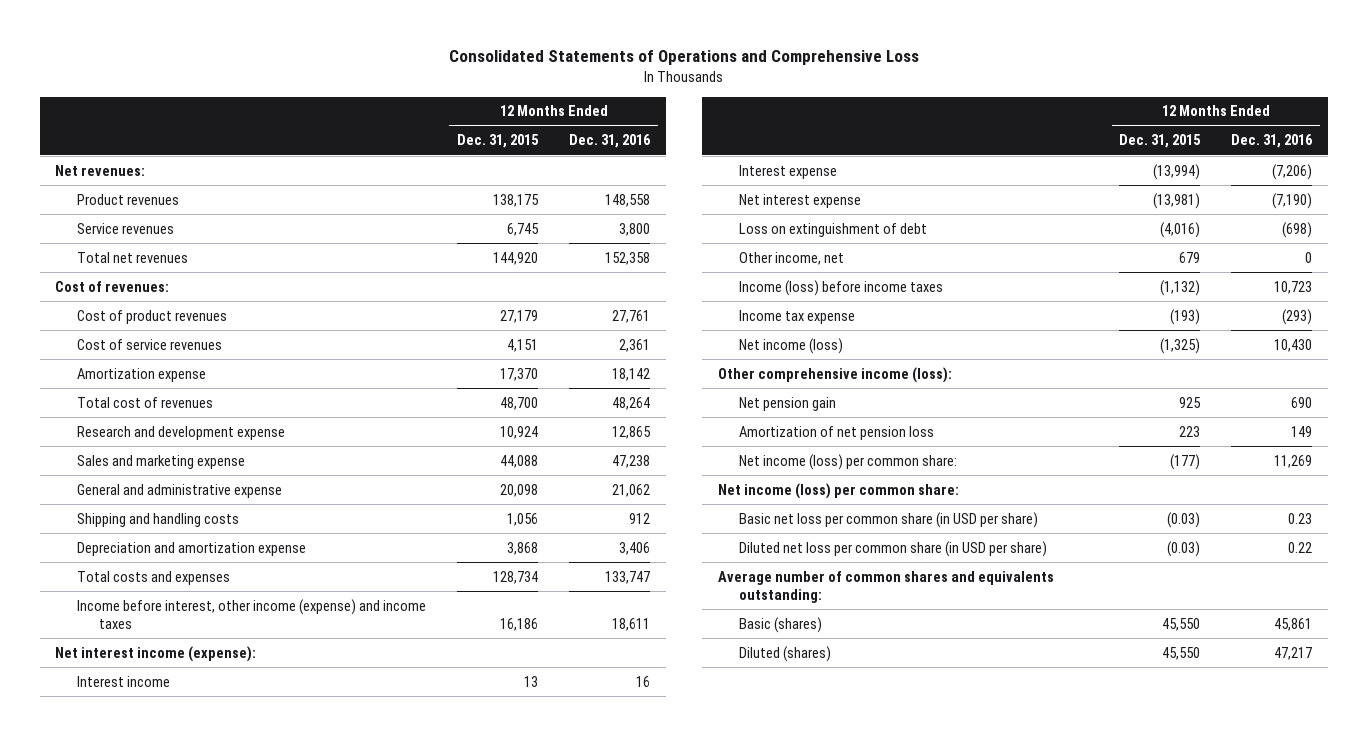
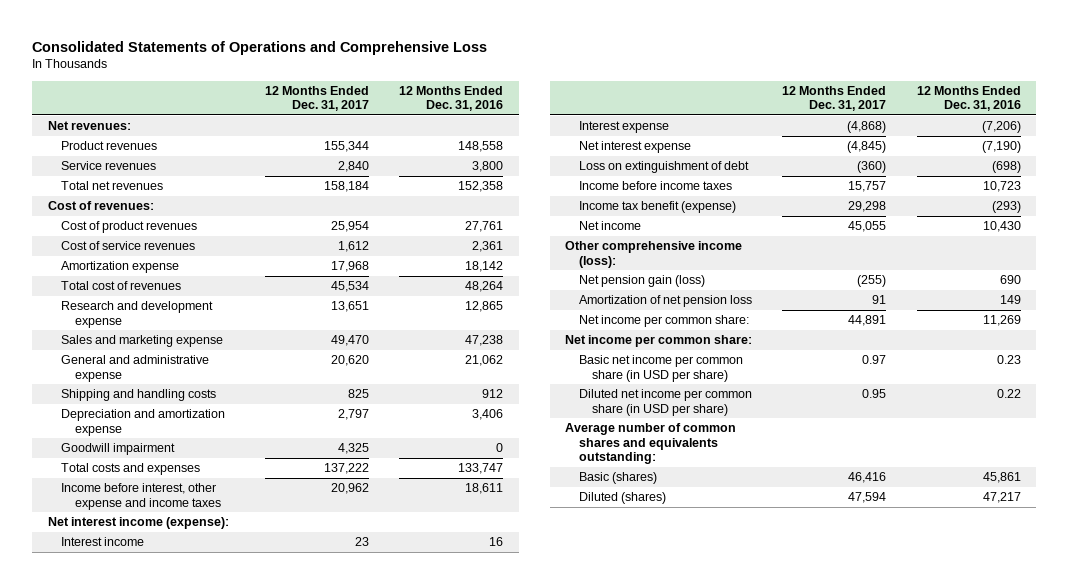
- | 12 Months Ended Dec. 31, 2015 | 12 Months Ended Dec. 31, 2016
+ | 12 Months Ended Dec. 31, 2017 | 12 Months Ended Dec. 31, 2016
+ Goodwill impairment | 4,325 | 0
- Income before interest, other income (expense) and income taxes | 16,186 | 18,611
+ Income before interest, other expense and income taxes | 20,962 | 18,611
- Other income, net | 679 | 0
- Income (loss) before income taxes | (1,132) | 10,723
- Income tax expense | (193) | (293)
- Net income (loss) | (1,325) | 10,430
+ Income before income taxes | 15,757 | 10,723
+ Income tax benefit (expense) | 29,298 | (293)
+ Net income | 45,055 | 10,430
- Net pension gain | 925 | 690
+ Net pension gain (loss) | (255) | 690
- Net income (loss) per common share: | (177) | 11,269
- Net income (loss) per common share:
- Basic net loss per common share (in USD per share) | (0.03) | 0.23
- Diluted net loss per common share (in USD per share) | (0.03) | 0.22
+ Net income per common share: | 44,891 | 11,269
+ Net income per common share:
+ Basic net income per common share (in USD per share) | 0.97 | 0.23
+ Diluted net income per common share (in USD per share) | 0.95 | 0.22

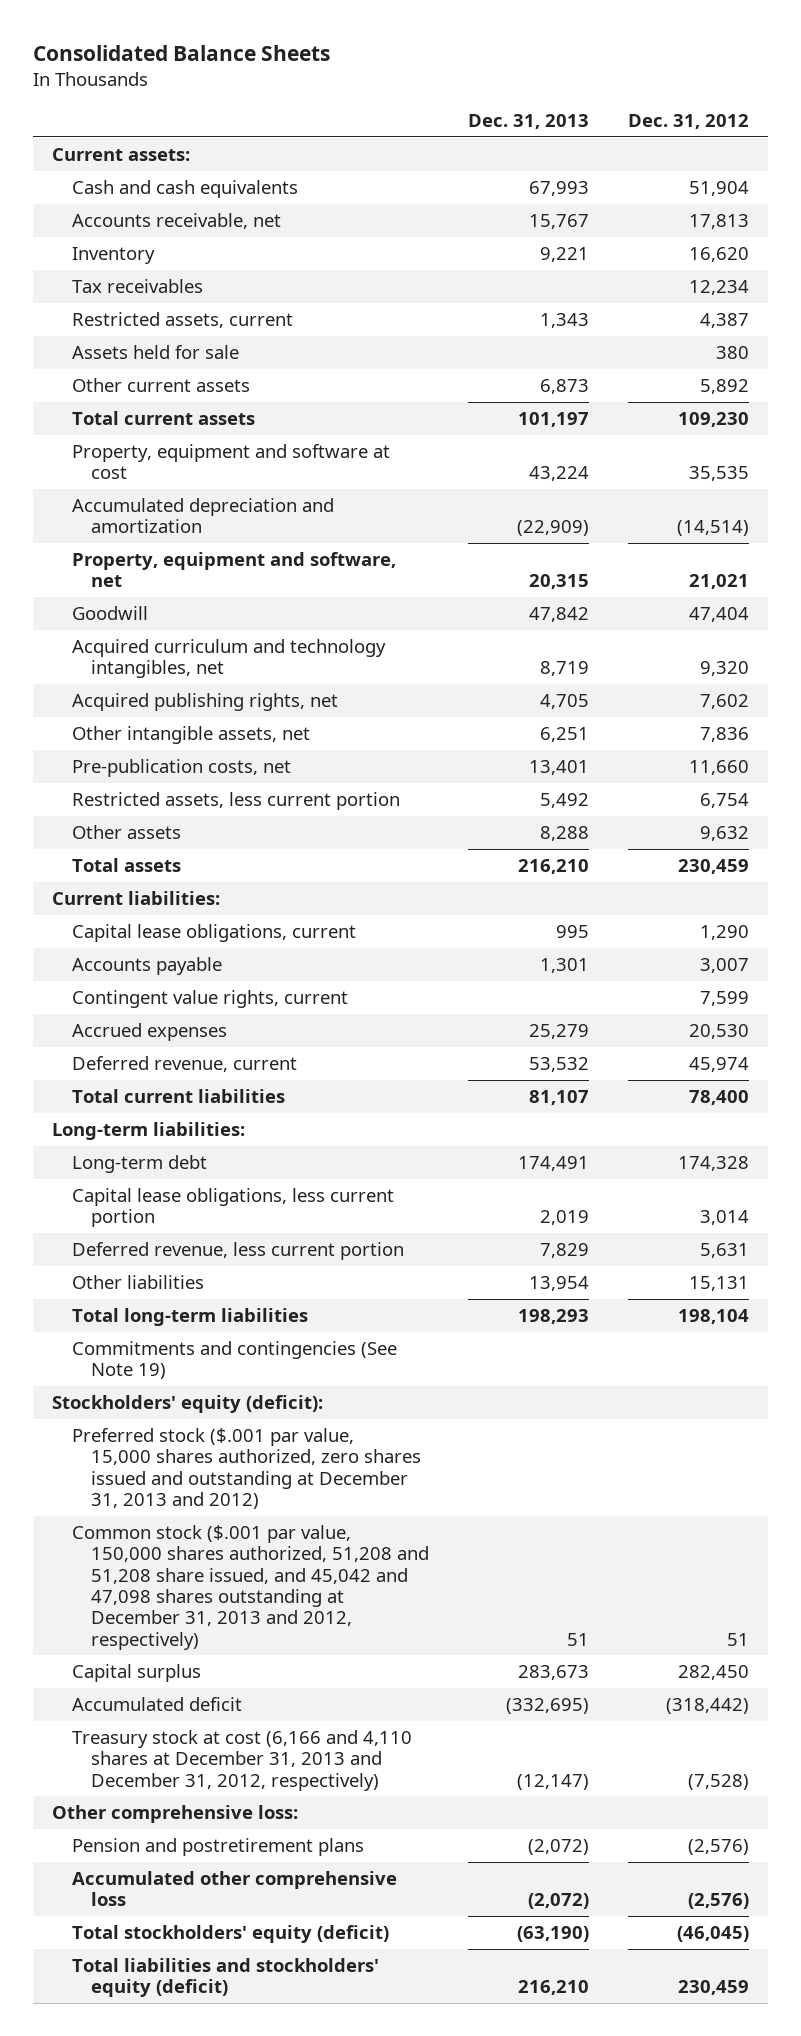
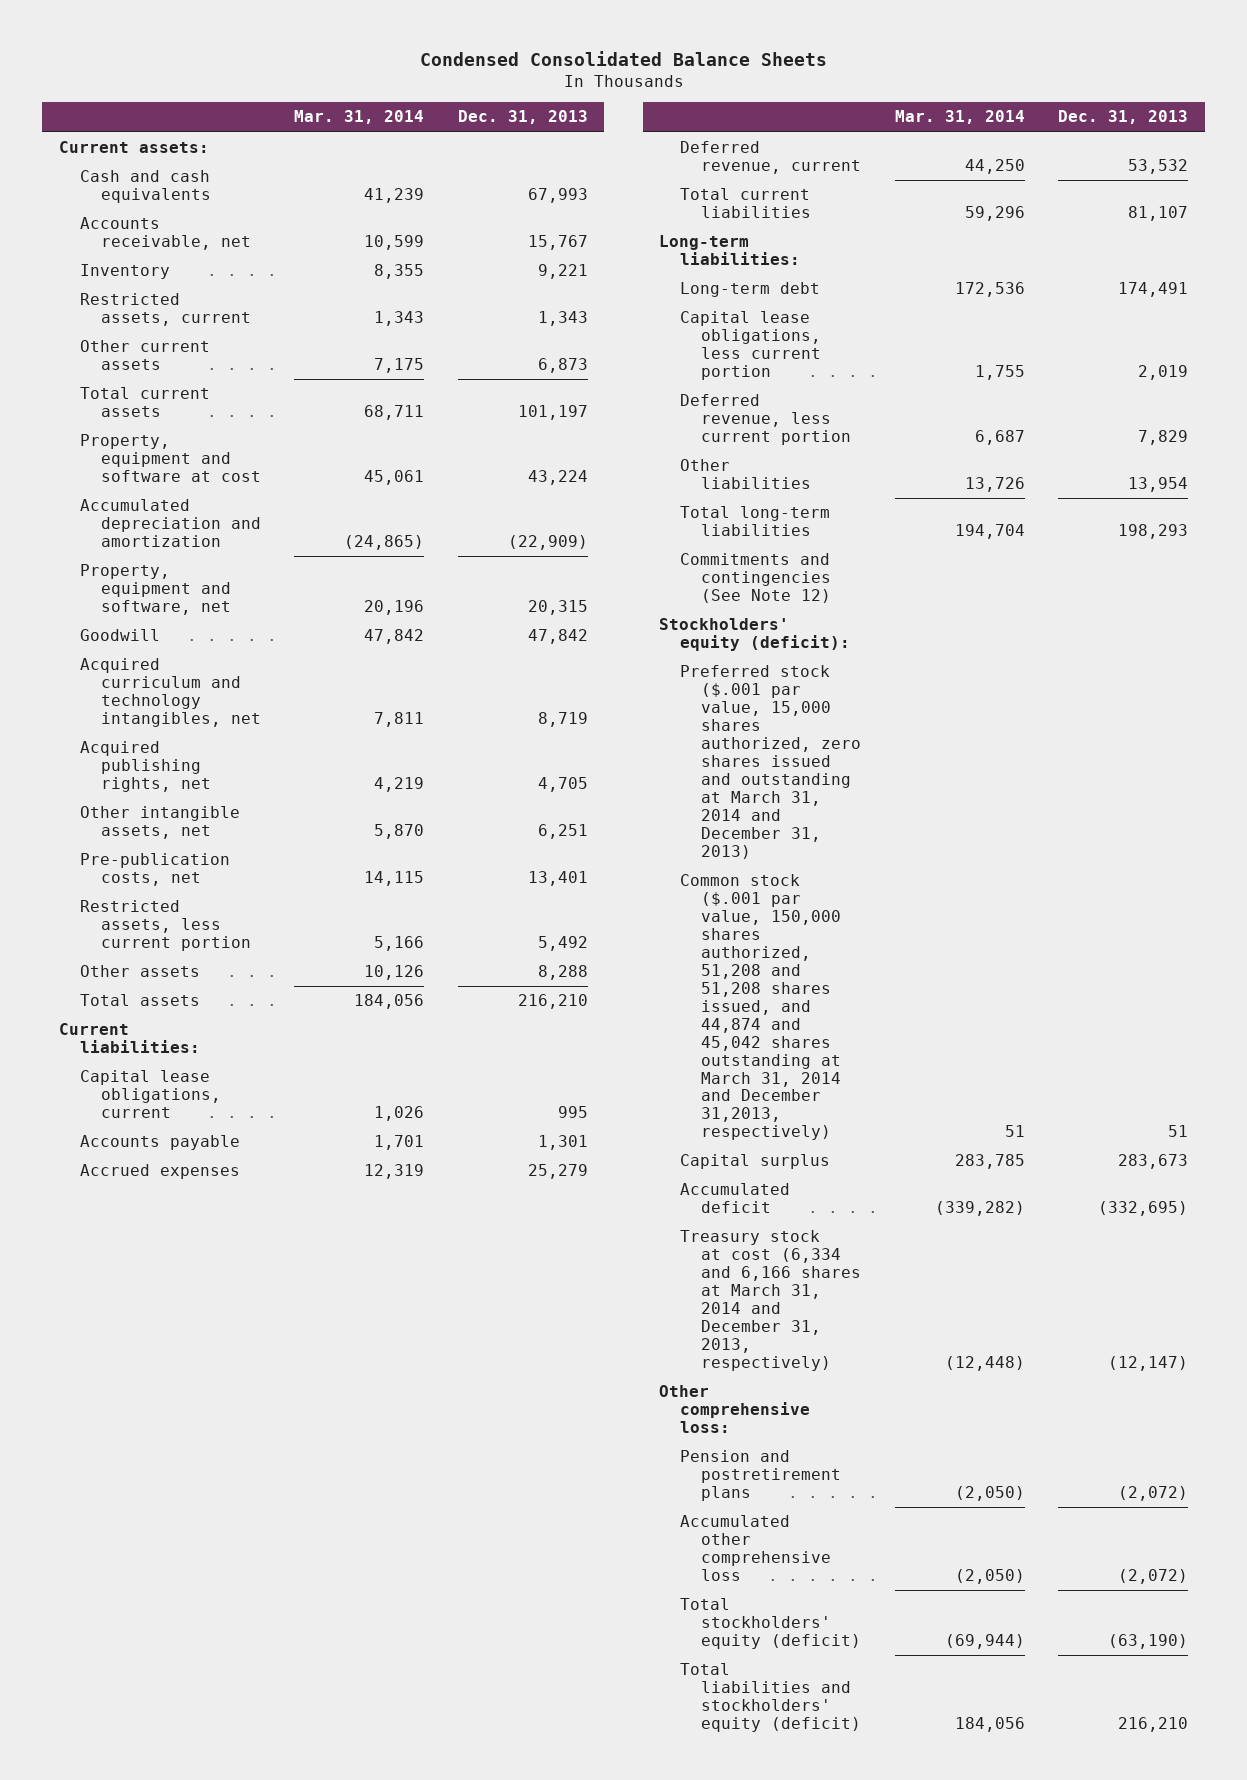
- Consolidated Balance Sheets
+ Condensed Consolidated Balance Sheets
- | Dec. 31, 2013 | Dec. 31, 2012
+ | Mar. 31, 2014 | Dec. 31, 2013
- Tax receivables | | 12,234
- Assets held for sale | | 380
- Contingent value rights, current | | 7,599
- Commitments and contingencies (See Note 19)
+ Commitments and contingencies (See Note 12)
- Preferred stock ($.001 par value, 15,000 shares authorized, zero shares issued and outstanding at December 31, 2013 and 2012)
- Common stock ($.001 par value, 150,000 shares authorized, 51,208 and 51,208 share issued, and 45,042 and 47,098 shares outstanding at December 31, 2013 and 2012, respectively) | 51 | 51
+ Preferred stock ($.001 par value, 15,000 shares authorized, zero shares issued and outstanding at March 31, 2014 and December 31, 2013)
+ Common stock ($.001 par value, 150,000 shares authorized, 51,208 and 51,208 shares issued, and 44,874 and 45,042 shares outstanding at March 31, 2014 and December 31,2013, respectively) | 51 | 51
- Treasury stock at cost (6,166 and 4,110 shares at December 31, 2013 and December 31, 2012, respectively) | (12,147) | (7,528)
+ Treasury stock at cost (6,334 and 6,166 shares at March 31, 2014 and December 31, 2013, respectively) | (12,448) | (12,147)

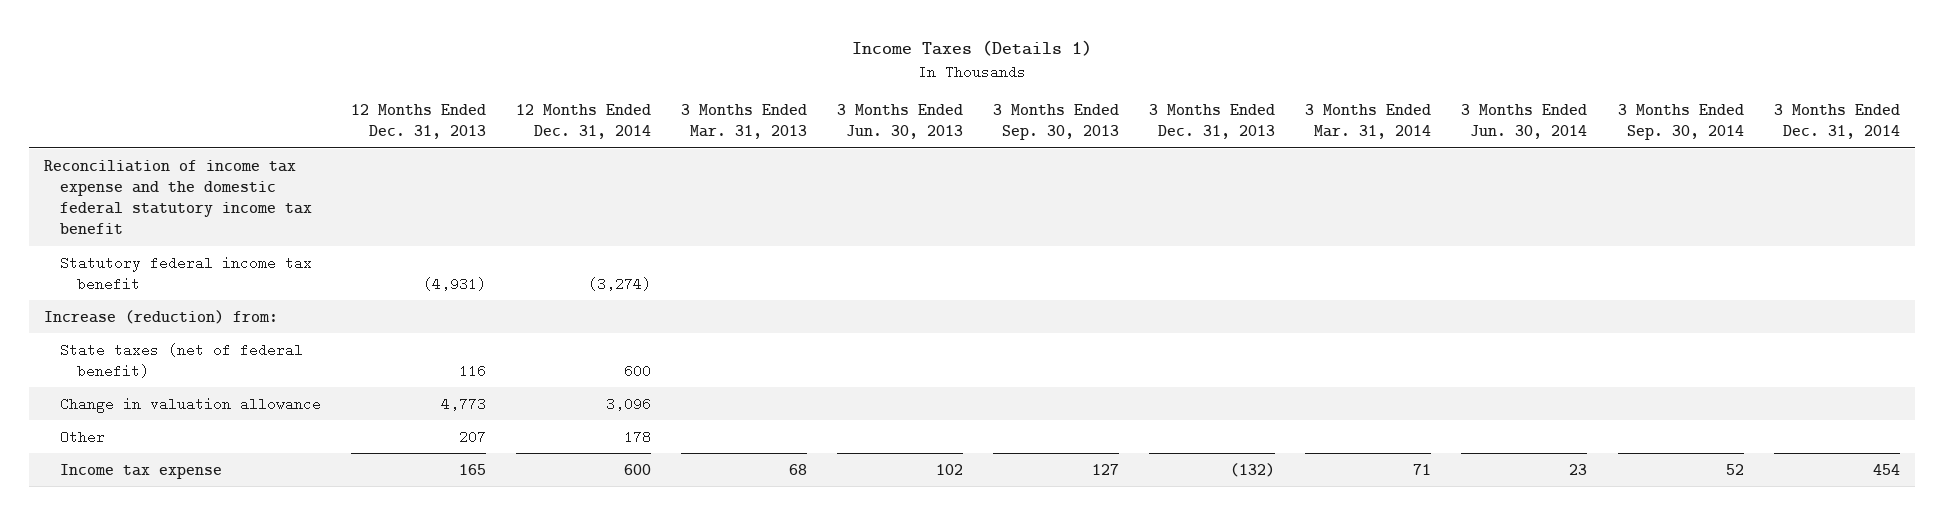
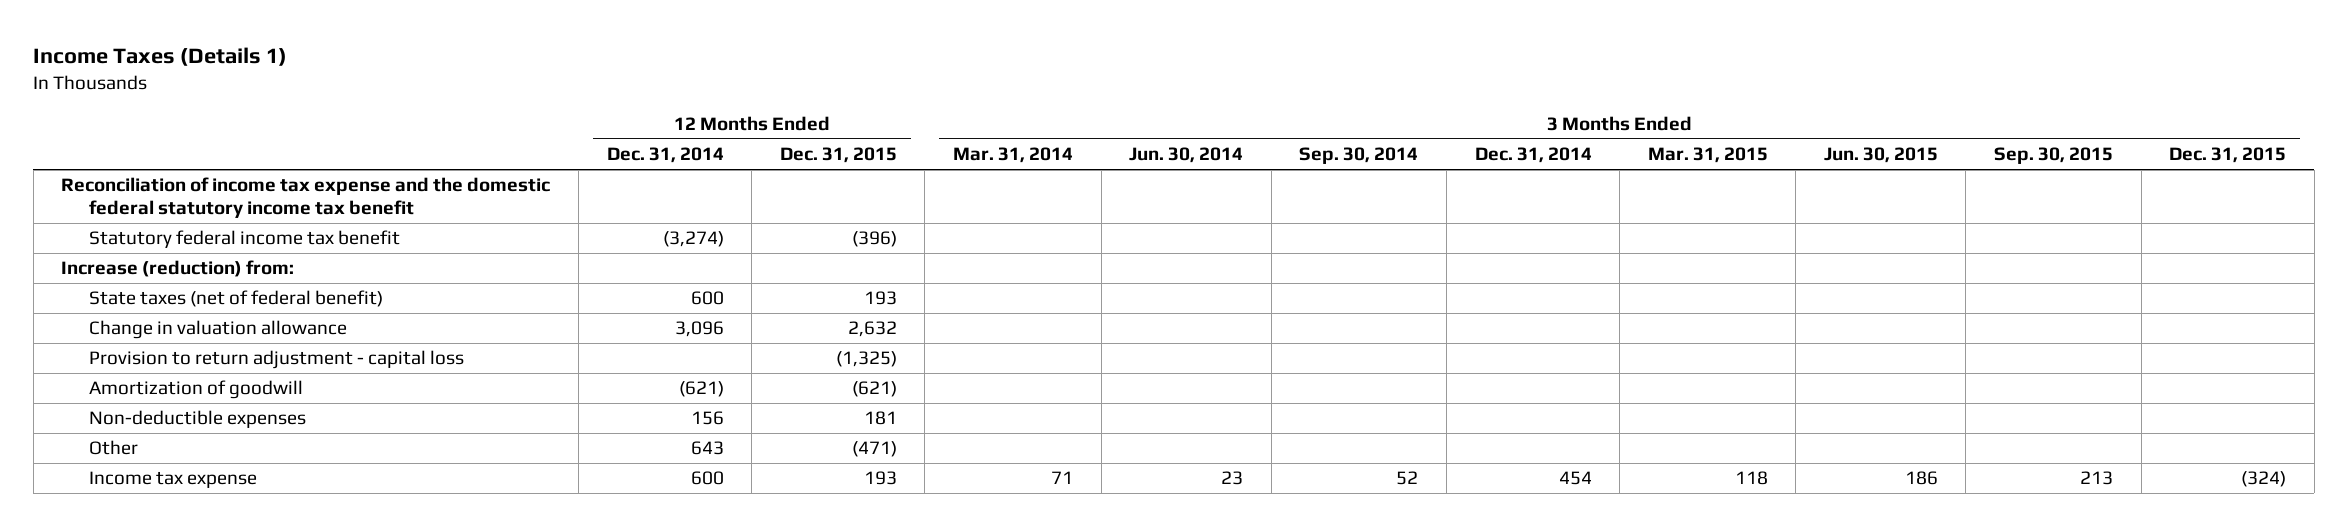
- | 12 Months Ended Dec. 31, 2013 | 12 Months Ended Dec. 31, 2014 | 3 Months Ended Mar. 31, 2013 | 3 Months Ended Jun. 30, 2013 | 3 Months Ended Sep. 30, 2013 | 3 Months Ended Dec. 31, 2013 | 3 Months Ended Mar. 31, 2014 | 3 Months Ended Jun. 30, 2014 | 3 Months Ended Sep. 30, 2014 | 3 Months Ended Dec. 31, 2014
+ | 12 Months Ended Dec. 31, 2014 | 12 Months Ended Dec. 31, 2015 | 3 Months Ended Mar. 31, 2014 | 3 Months Ended Jun. 30, 2014 | 3 Months Ended Sep. 30, 2014 | 3 Months Ended Dec. 31, 2014 | 3 Months Ended Mar. 31, 2015 | 3 Months Ended Jun. 30, 2015 | 3 Months Ended Sep. 30, 2015 | 3 Months Ended Dec. 31, 2015
- Other | 207 | 178 | | | | | | | |
+ Provision to return adjustment - capital loss | | (1,325) | | | | | | | |
+ Amortization of goodwill | (621) | (621) | | | | | | | |
+ Non-deductible expenses | 156 | 181 | | | | | | | |
+ Other | 643 | (471) | | | | | | | |

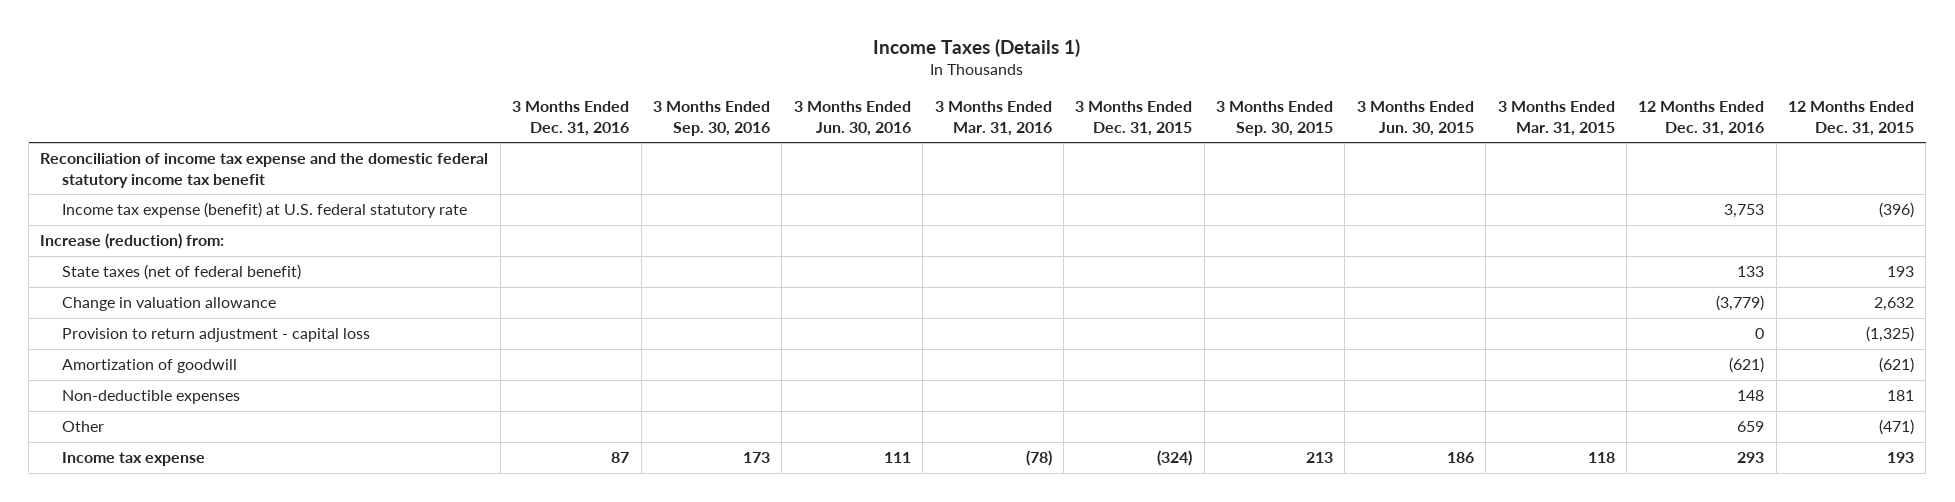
- | 12 Months Ended Dec. 31, 2014 | 12 Months Ended Dec. 31, 2015 | 3 Months Ended Mar. 31, 2014 | 3 Months Ended Jun. 30, 2014 | 3 Months Ended Sep. 30, 2014 | 3 Months Ended Dec. 31, 2014 | 3 Months Ended Mar. 31, 2015 | 3 Months Ended Jun. 30, 2015 | 3 Months Ended Sep. 30, 2015 | 3 Months Ended Dec. 31, 2015
+ | 3 Months Ended Dec. 31, 2016 | 3 Months Ended Sep. 30, 2016 | 3 Months Ended Jun. 30, 2016 | 3 Months Ended Mar. 31, 2016 | 3 Months Ended Dec. 31, 2015 | 3 Months Ended Sep. 30, 2015 | 3 Months Ended Jun. 30, 2015 | 3 Months Ended Mar. 31, 2015 | 12 Months Ended Dec. 31, 2016 | 12 Months Ended Dec. 31, 2015
- Statutory federal income tax benefit | (3,274) | (396) | | | | | | | |
+ Income tax expense (benefit) at U.S. federal statutory rate | | | | | | | | | 3,753 | (396)

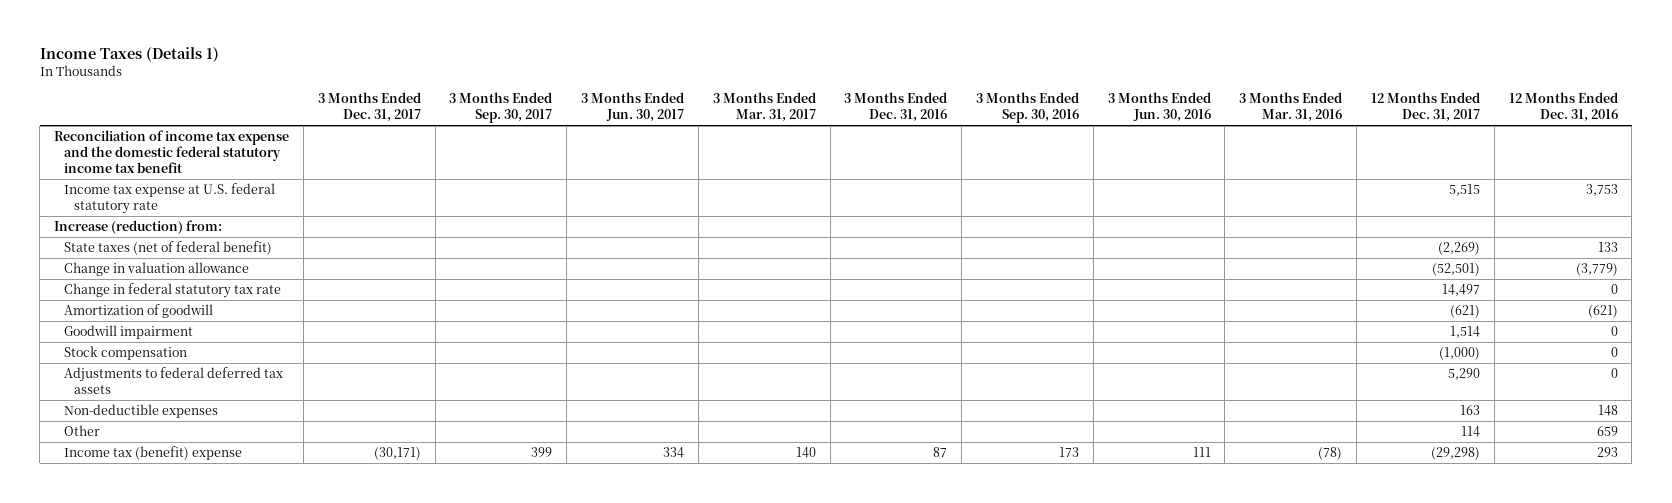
- | 3 Months Ended Dec. 31, 2016 | 3 Months Ended Sep. 30, 2016 | 3 Months Ended Jun. 30, 2016 | 3 Months Ended Mar. 31, 2016 | 3 Months Ended Dec. 31, 2015 | 3 Months Ended Sep. 30, 2015 | 3 Months Ended Jun. 30, 2015 | 3 Months Ended Mar. 31, 2015 | 12 Months Ended Dec. 31, 2016 | 12 Months Ended Dec. 31, 2015
+ | 3 Months Ended Dec. 31, 2017 | 3 Months Ended Sep. 30, 2017 | 3 Months Ended Jun. 30, 2017 | 3 Months Ended Mar. 31, 2017 | 3 Months Ended Dec. 31, 2016 | 3 Months Ended Sep. 30, 2016 | 3 Months Ended Jun. 30, 2016 | 3 Months Ended Mar. 31, 2016 | 12 Months Ended Dec. 31, 2017 | 12 Months Ended Dec. 31, 2016
- Income tax expense (benefit) at U.S. federal statutory rate | | | | | | | | | 3,753 | (396)
+ Income tax expense at U.S. federal statutory rate | | | | | | | | | 5,515 | 3,753
- Provision to return adjustment - capital loss | | | | | | | | | 0 | (1,325)
+ Change in federal statutory tax rate | | | | | | | | | 14,497 | 0
+ Goodwill impairment | | | | | | | | | 1,514 | 0
+ Stock compensation | | | | | | | | | (1,000) | 0
+ Adjustments to federal deferred tax assets | | | | | | | | | 5,290 | 0
- Income tax expense | 87 | 173 | 111 | (78) | (324) | 213 | 186 | 118 | 293 | 193
+ Income tax (benefit) expense | (30,171) | 399 | 334 | 140 | 87 | 173 | 111 | (78) | (29,298) | 293

